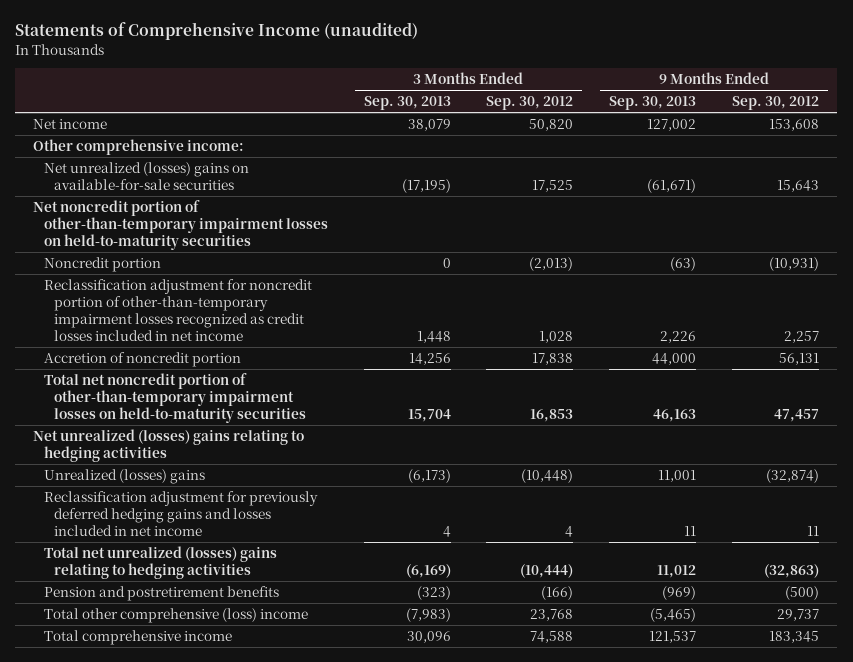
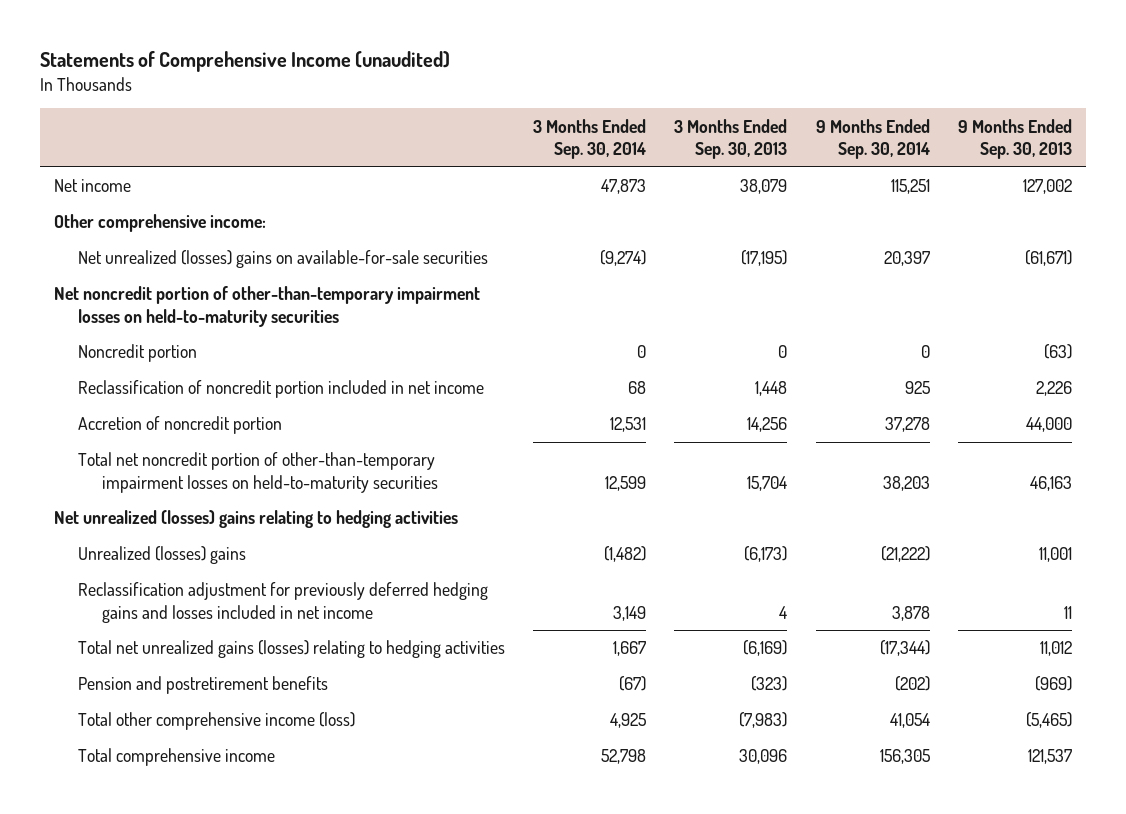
- | 3 Months Ended Sep. 30, 2013 | 3 Months Ended Sep. 30, 2012 | 9 Months Ended Sep. 30, 2013 | 9 Months Ended Sep. 30, 2012
+ | 3 Months Ended Sep. 30, 2014 | 3 Months Ended Sep. 30, 2013 | 9 Months Ended Sep. 30, 2014 | 9 Months Ended Sep. 30, 2013
- Reclassification adjustment for noncredit portion of other-than-temporary impairment losses recognized as credit losses included in net income | 1,448 | 1,028 | 2,226 | 2,257
+ Reclassification of noncredit portion included in net income | 68 | 1,448 | 925 | 2,226
- Total net unrealized (losses) gains relating to hedging activities | (6,169) | (10,444) | 11,012 | (32,863)
+ Total net unrealized gains (losses) relating to hedging activities | 1,667 | (6,169) | (17,344) | 11,012
- Total other comprehensive (loss) income | (7,983) | 23,768 | (5,465) | 29,737
+ Total other comprehensive income (loss) | 4,925 | (7,983) | 41,054 | (5,465)

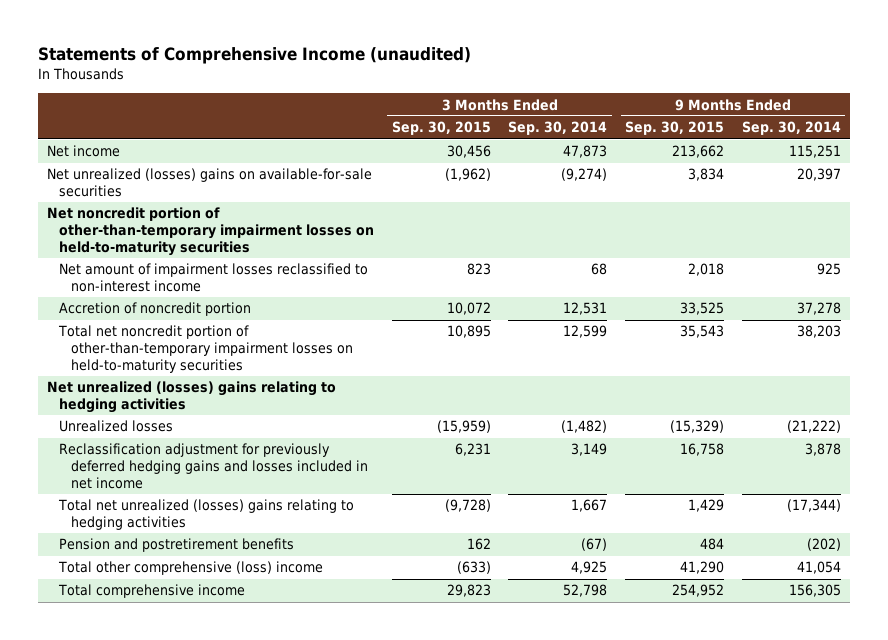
- | 3 Months Ended Sep. 30, 2014 | 3 Months Ended Sep. 30, 2013 | 9 Months Ended Sep. 30, 2014 | 9 Months Ended Sep. 30, 2013
+ | 3 Months Ended Sep. 30, 2015 | 3 Months Ended Sep. 30, 2014 | 9 Months Ended Sep. 30, 2015 | 9 Months Ended Sep. 30, 2014
- Other comprehensive income:
- Noncredit portion | 0 | 0 | 0 | (63)
- Reclassification of noncredit portion included in net income | 68 | 1,448 | 925 | 2,226
+ Net amount of impairment losses reclassified to non-interest income | 823 | 68 | 2,018 | 925
- Unrealized (losses) gains | (1,482) | (6,173) | (21,222) | 11,001
+ Unrealized losses | (15,959) | (1,482) | (15,329) | (21,222)
- Total net unrealized gains (losses) relating to hedging activities | 1,667 | (6,169) | (17,344) | 11,012
+ Total net unrealized (losses) gains relating to hedging activities | (9,728) | 1,667 | 1,429 | (17,344)
- Total other comprehensive income (loss) | 4,925 | (7,983) | 41,054 | (5,465)
+ Total other comprehensive (loss) income | (633) | 4,925 | 41,290 | 41,054

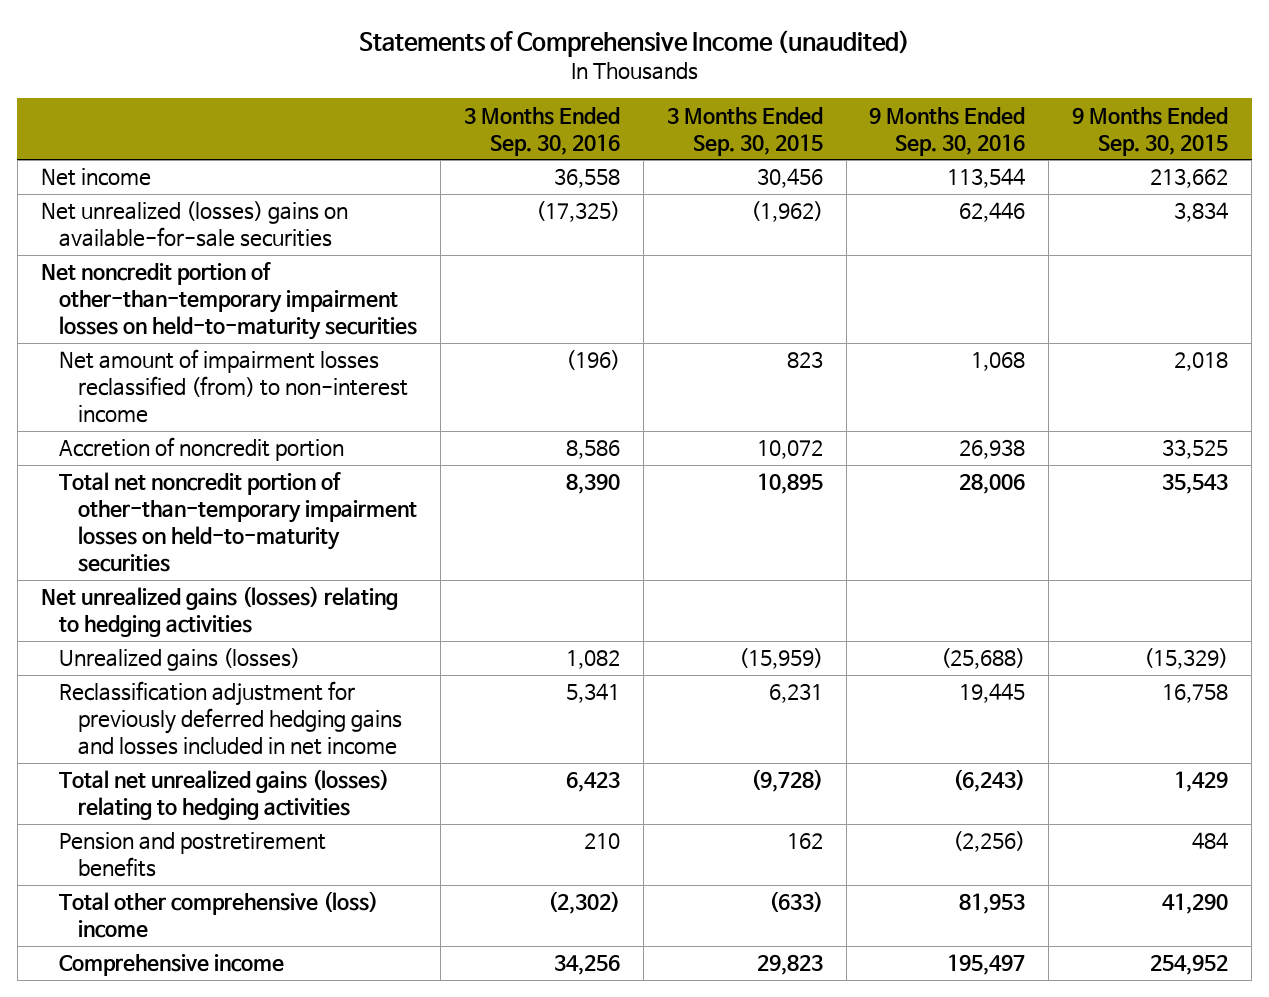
- | 3 Months Ended Sep. 30, 2015 | 3 Months Ended Sep. 30, 2014 | 9 Months Ended Sep. 30, 2015 | 9 Months Ended Sep. 30, 2014
+ | 3 Months Ended Sep. 30, 2016 | 3 Months Ended Sep. 30, 2015 | 9 Months Ended Sep. 30, 2016 | 9 Months Ended Sep. 30, 2015
- Net amount of impairment losses reclassified to non-interest income | 823 | 68 | 2,018 | 925
+ Net amount of impairment losses reclassified (from) to non-interest income | (196) | 823 | 1,068 | 2,018
- Net unrealized (losses) gains relating to hedging activities
- Unrealized losses | (15,959) | (1,482) | (15,329) | (21,222)
+ Net unrealized gains (losses) relating to hedging activities
+ Unrealized gains (losses) | 1,082 | (15,959) | (25,688) | (15,329)
- Total net unrealized (losses) gains relating to hedging activities | (9,728) | 1,667 | 1,429 | (17,344)
+ Total net unrealized gains (losses) relating to hedging activities | 6,423 | (9,728) | (6,243) | 1,429
- Total comprehensive income | 29,823 | 52,798 | 254,952 | 156,305
+ Comprehensive income | 34,256 | 29,823 | 195,497 | 254,952

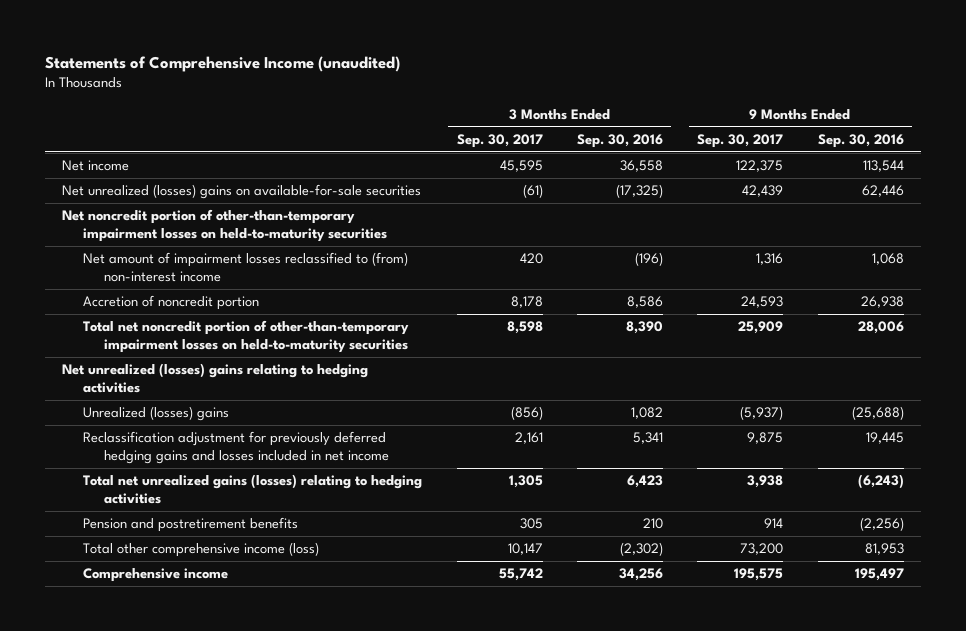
- | 3 Months Ended Sep. 30, 2016 | 3 Months Ended Sep. 30, 2015 | 9 Months Ended Sep. 30, 2016 | 9 Months Ended Sep. 30, 2015
+ | 3 Months Ended Sep. 30, 2017 | 3 Months Ended Sep. 30, 2016 | 9 Months Ended Sep. 30, 2017 | 9 Months Ended Sep. 30, 2016
- Net amount of impairment losses reclassified (from) to non-interest income | (196) | 823 | 1,068 | 2,018
+ Net amount of impairment losses reclassified to (from) non-interest income | 420 | (196) | 1,316 | 1,068
- Net unrealized gains (losses) relating to hedging activities
- Unrealized gains (losses) | 1,082 | (15,959) | (25,688) | (15,329)
+ Net unrealized (losses) gains relating to hedging activities
+ Unrealized (losses) gains | (856) | 1,082 | (5,937) | (25,688)
- Total other comprehensive (loss) income | (2,302) | (633) | 81,953 | 41,290
+ Total other comprehensive income (loss) | 10,147 | (2,302) | 73,200 | 81,953

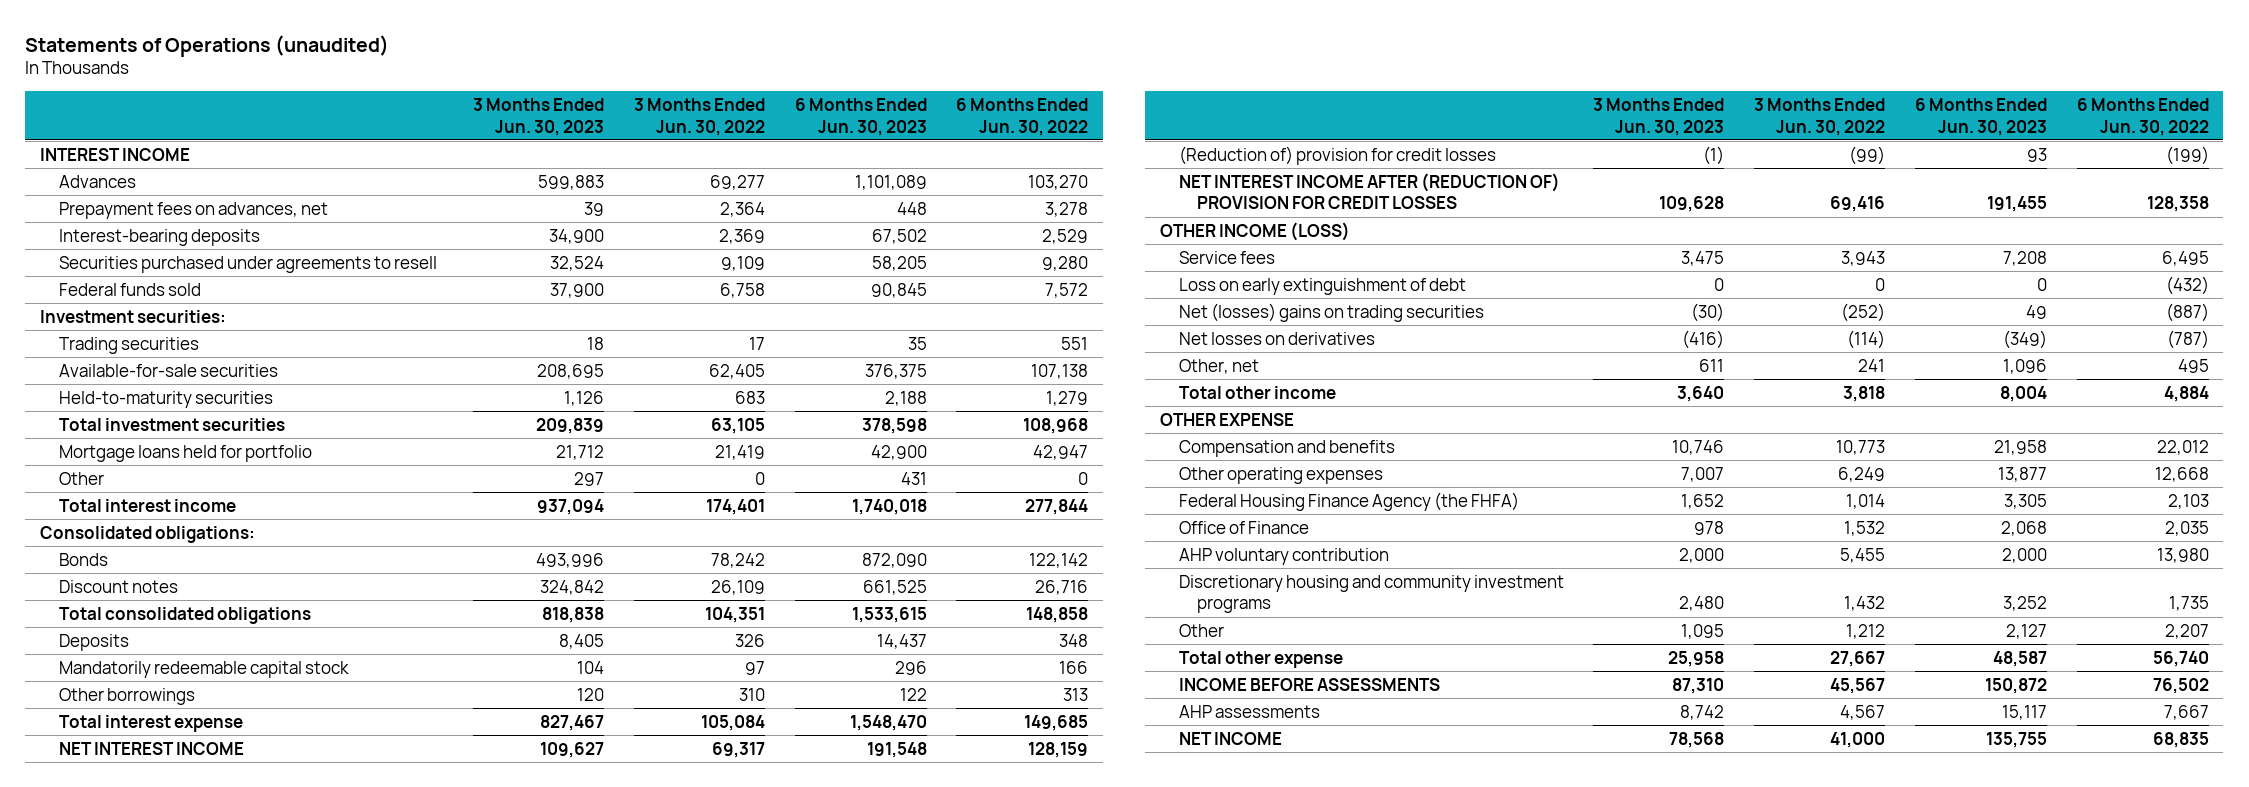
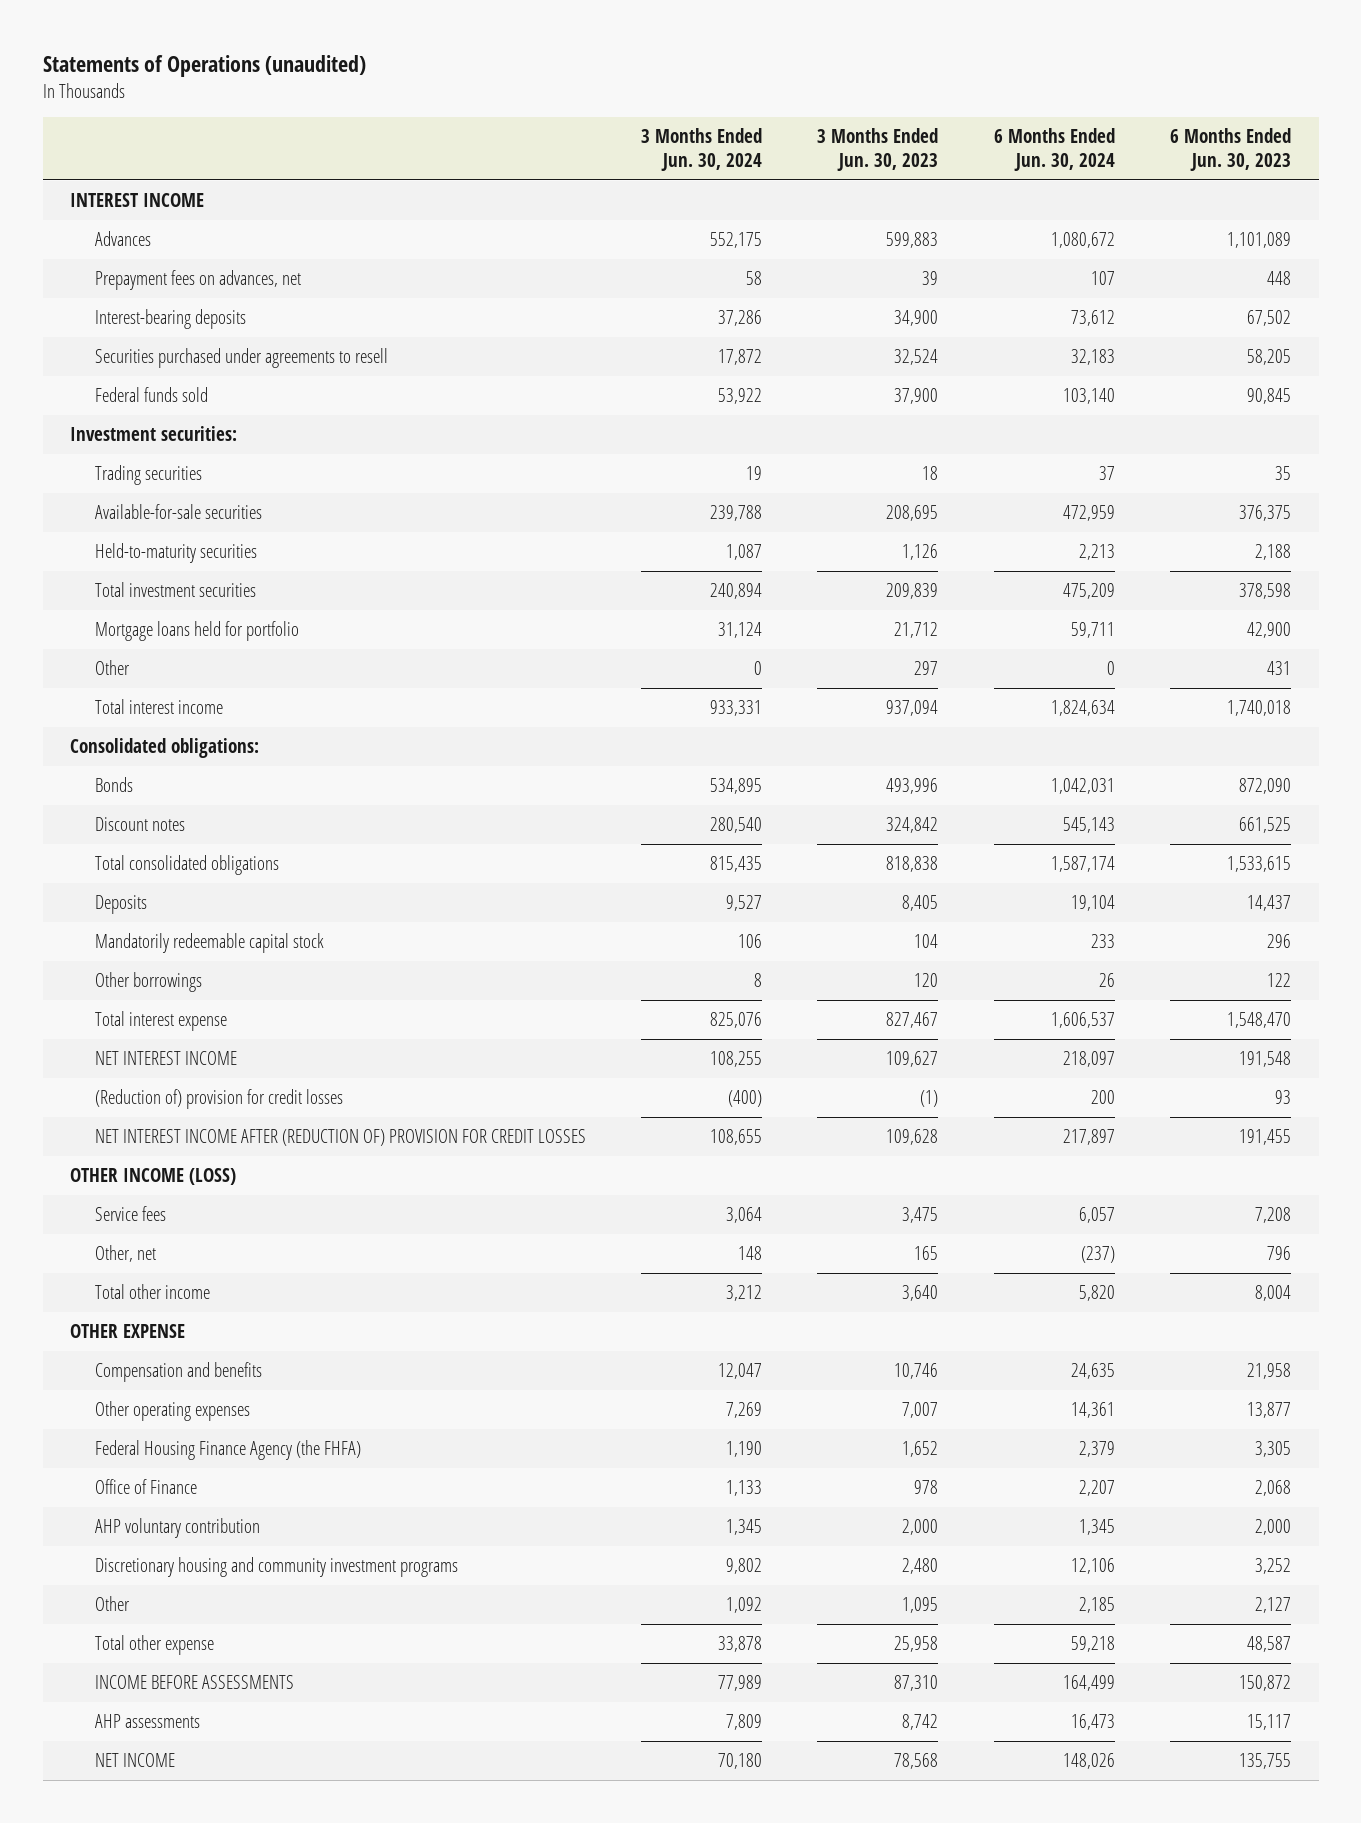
- | 3 Months Ended Jun. 30, 2023 | 3 Months Ended Jun. 30, 2022 | 6 Months Ended Jun. 30, 2023 | 6 Months Ended Jun. 30, 2022
+ | 3 Months Ended Jun. 30, 2024 | 3 Months Ended Jun. 30, 2023 | 6 Months Ended Jun. 30, 2024 | 6 Months Ended Jun. 30, 2023
- Loss on early extinguishment of debt | 0 | 0 | 0 | (432)
- Net (losses) gains on trading securities | (30) | (252) | 49 | (887)
- Net losses on derivatives | (416) | (114) | (349) | (787)
- Other, net | 611 | 241 | 1,096 | 495
+ Other, net | 148 | 165 | (237) | 796

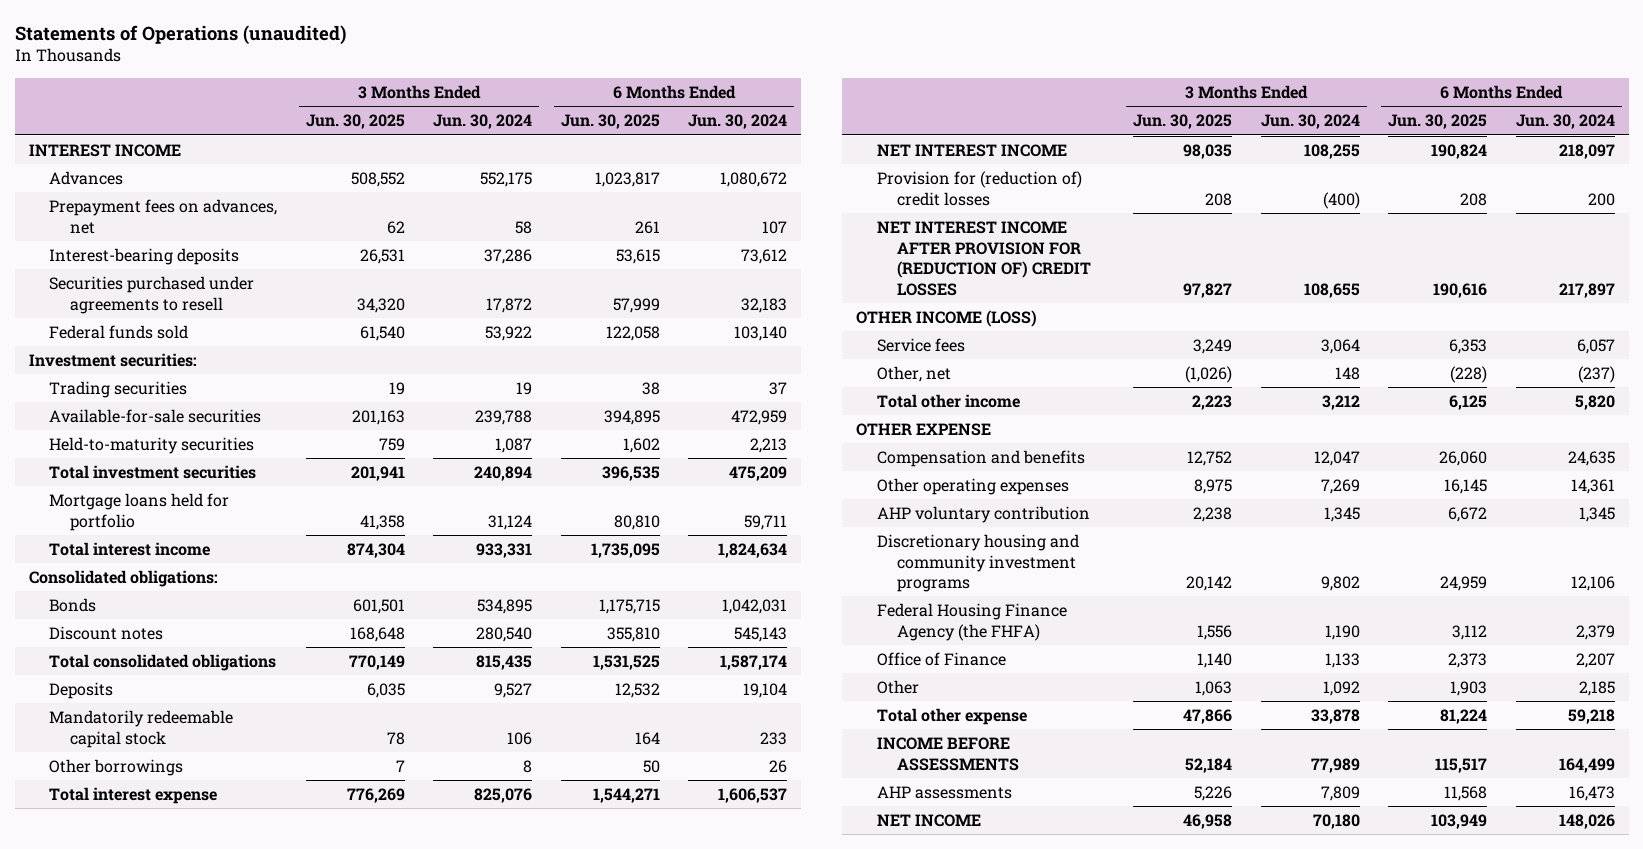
- | 3 Months Ended Jun. 30, 2024 | 3 Months Ended Jun. 30, 2023 | 6 Months Ended Jun. 30, 2024 | 6 Months Ended Jun. 30, 2023
+ | 3 Months Ended Jun. 30, 2025 | 3 Months Ended Jun. 30, 2024 | 6 Months Ended Jun. 30, 2025 | 6 Months Ended Jun. 30, 2024
- Other | 0 | 297 | 0 | 431
- (Reduction of) provision for credit losses | (400) | (1) | 200 | 93
- NET INTEREST INCOME AFTER (REDUCTION OF) PROVISION FOR CREDIT LOSSES | 108,655 | 109,628 | 217,897 | 191,455
+ Provision for (reduction of) credit losses | 208 | (400) | 208 | 200
+ NET INTEREST INCOME AFTER PROVISION FOR (REDUCTION OF) CREDIT LOSSES | 97,827 | 108,655 | 190,616 | 217,897
moved down: Federal Housing Finance Agency (the FHFA) | 1,556 | 1,190 | 3,112 | 2,379
moved down: Office of Finance | 1,140 | 1,133 | 2,373 | 2,207

